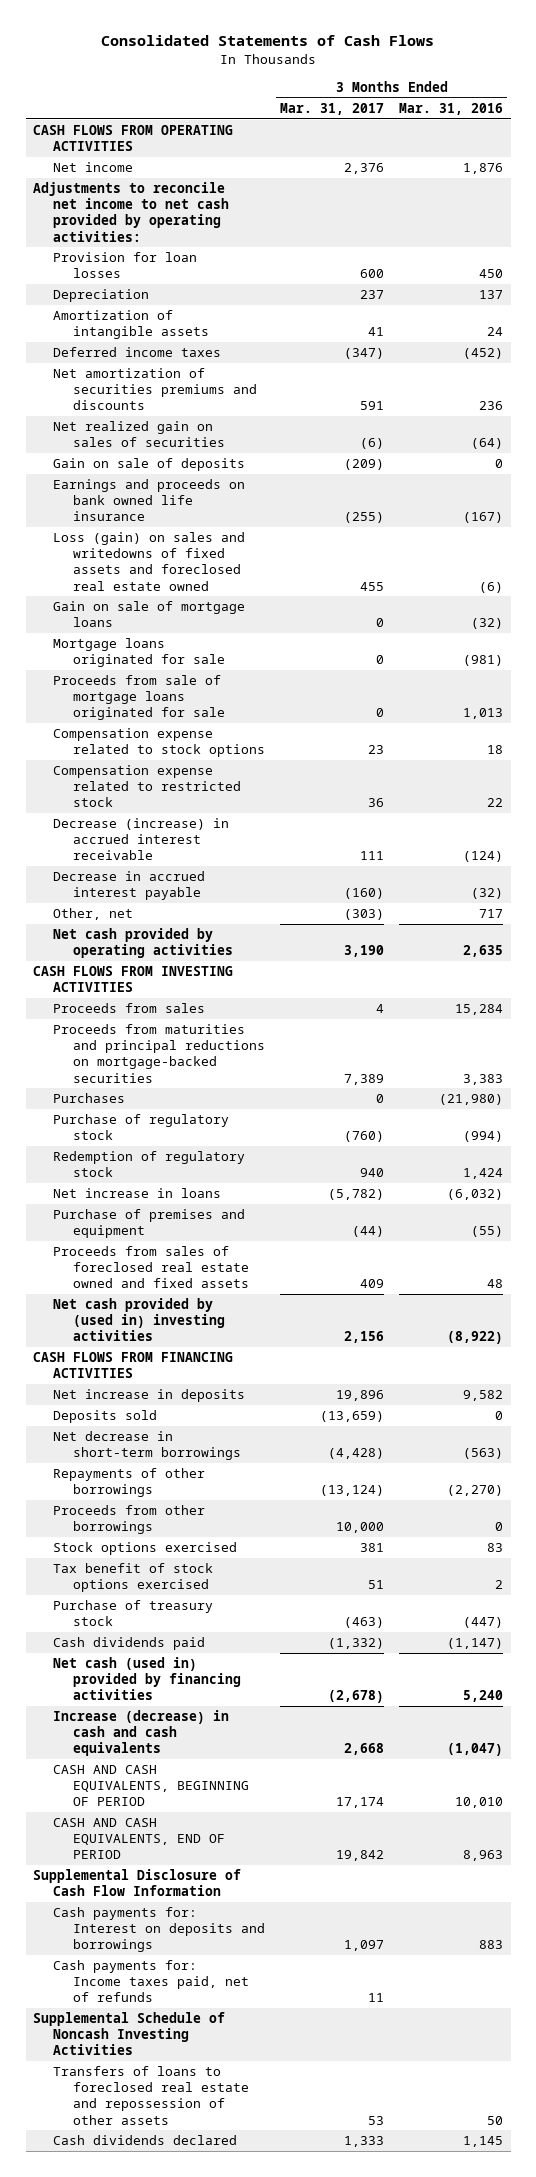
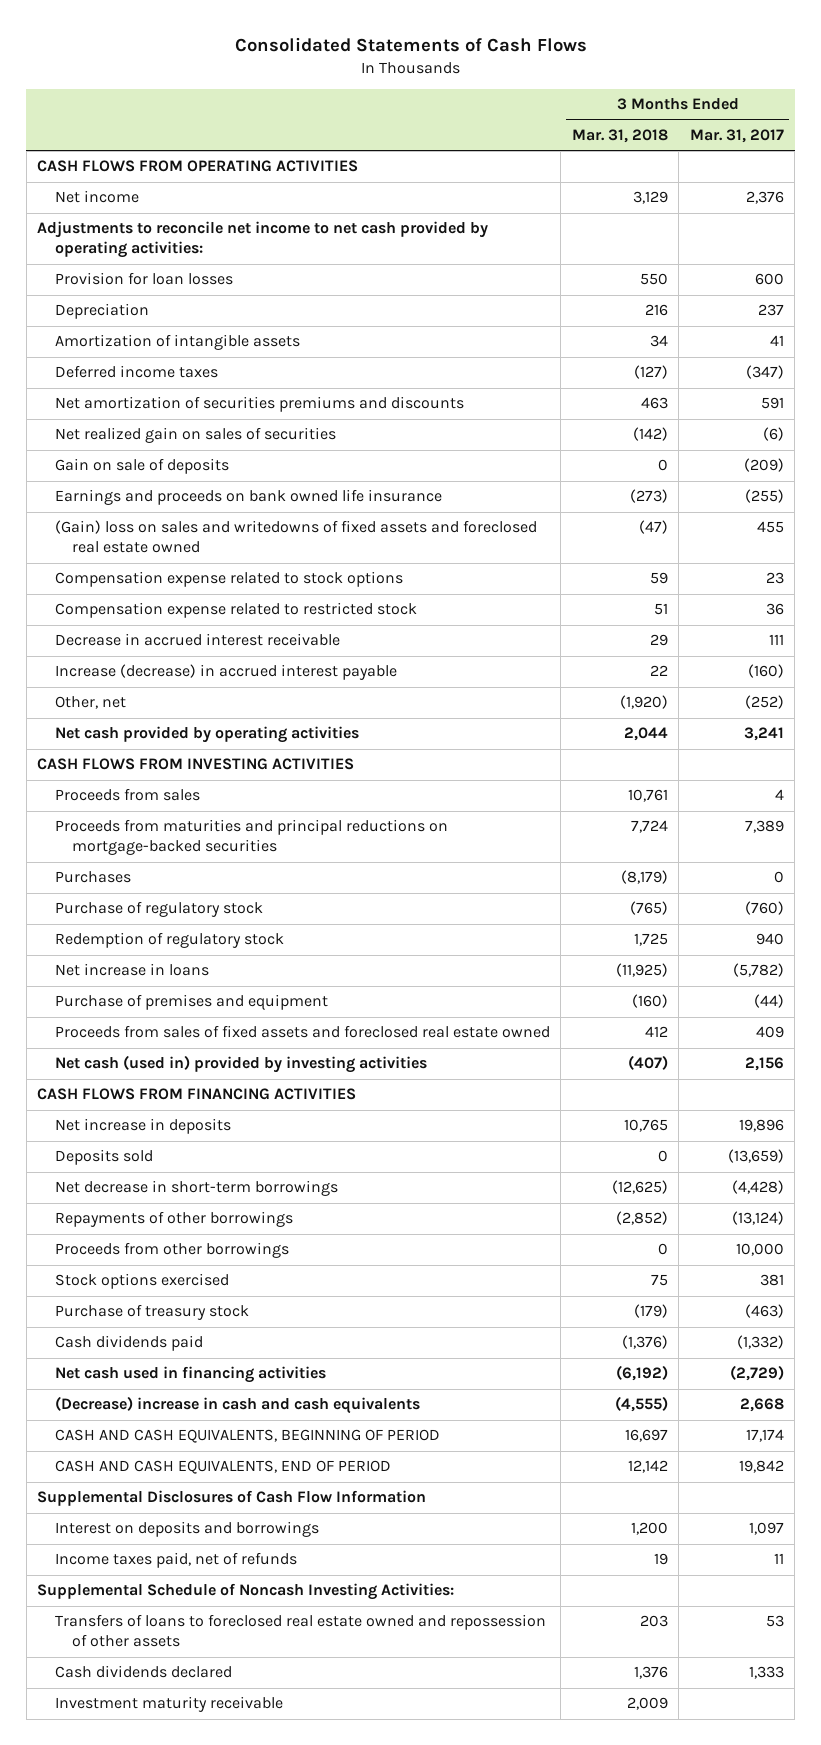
- | 3 Months Ended Mar. 31, 2017 | 3 Months Ended Mar. 31, 2016
+ | 3 Months Ended Mar. 31, 2018 | 3 Months Ended Mar. 31, 2017
- Loss (gain) on sales and writedowns of fixed assets and foreclosed real estate owned | 455 | (6)
- Gain on sale of mortgage loans | 0 | (32)
- Mortgage loans originated for sale | 0 | (981)
- Proceeds from sale of mortgage loans originated for sale | 0 | 1,013
+ (Gain) loss on sales and writedowns of fixed assets and foreclosed real estate owned | (47) | 455
- Decrease (increase) in accrued interest receivable | 111 | (124)
- Decrease in accrued interest payable | (160) | (32)
- Other, net | (303) | 717
- Net cash provided by operating activities | 3,190 | 2,635
+ Decrease in accrued interest receivable | 29 | 111
+ Increase (decrease) in accrued interest payable | 22 | (160)
+ Other, net | (1,920) | (252)
+ Net cash provided by operating activities | 2,044 | 3,241
- Proceeds from sales of foreclosed real estate owned and fixed assets | 409 | 48
- Net cash provided by (used in) investing activities | 2,156 | (8,922)
+ Proceeds from sales of fixed assets and foreclosed real estate owned | 412 | 409
+ Net cash (used in) provided by investing activities | (407) | 2,156
- Tax benefit of stock options exercised | 51 | 2
- Net cash (used in) provided by financing activities | (2,678) | 5,240
- Increase (decrease) in cash and cash equivalents | 2,668 | (1,047)
+ Net cash used in financing activities | (6,192) | (2,729)
+ (Decrease) increase in cash and cash equivalents | (4,555) | 2,668
- Supplemental Disclosure of Cash Flow Information
- Cash payments for: Interest on deposits and borrowings | 1,097 | 883
- Cash payments for: Income taxes paid, net of refunds | 11 |
- Supplemental Schedule of Noncash Investing Activities
- Transfers of loans to foreclosed real estate and repossession of other assets | 53 | 50
+ Supplemental Disclosures of Cash Flow Information
+ Interest on deposits and borrowings | 1,200 | 1,097
+ Income taxes paid, net of refunds | 19 | 11
+ Supplemental Schedule of Noncash Investing Activities:
+ Transfers of loans to foreclosed real estate owned and repossession of other assets | 203 | 53
+ Investment maturity receivable | 2,009 |

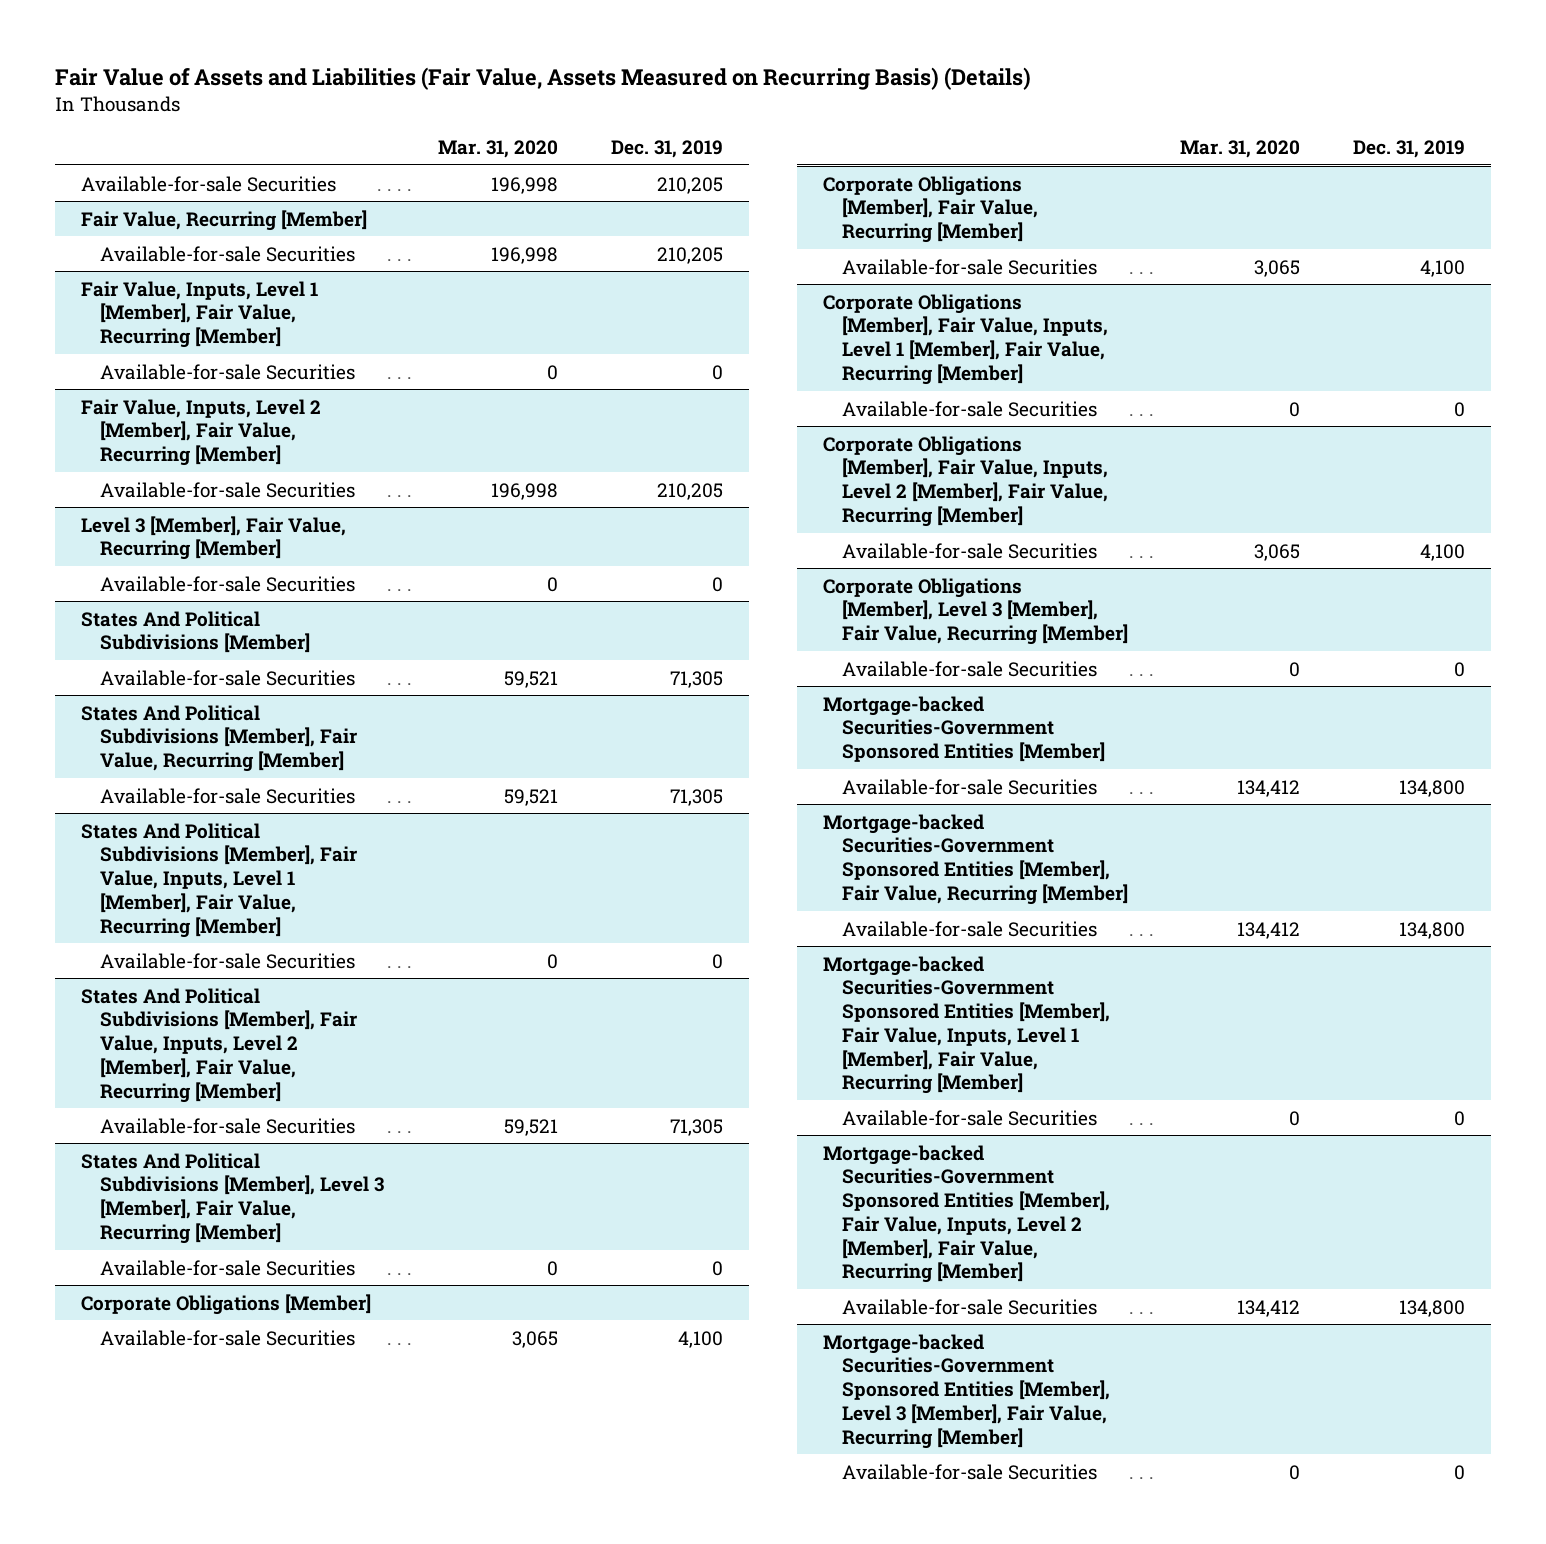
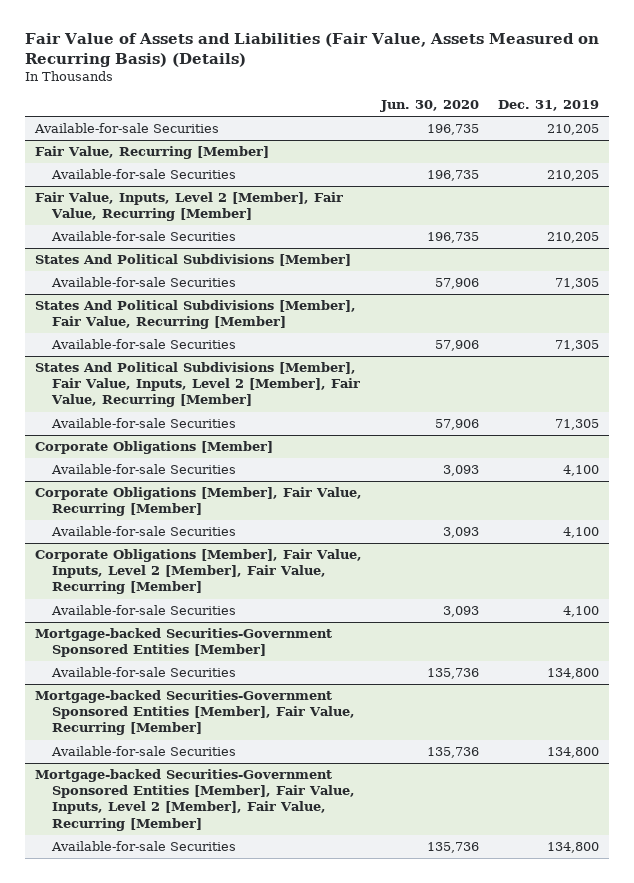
- | Mar. 31, 2020 | Dec. 31, 2019
+ | Jun. 30, 2020 | Dec. 31, 2019
- Fair Value, Inputs, Level 1 [Member], Fair Value, Recurring [Member]
- Available-for-sale Securities | 0 | 0
- Level 3 [Member], Fair Value, Recurring [Member]
- Available-for-sale Securities | 0 | 0
- States And Political Subdivisions [Member], Fair Value, Inputs, Level 1 [Member], Fair Value, Recurring [Member]
- Available-for-sale Securities | 0 | 0
- States And Political Subdivisions [Member], Level 3 [Member], Fair Value, Recurring [Member]
- Available-for-sale Securities | 0 | 0
- Corporate Obligations [Member], Fair Value, Inputs, Level 1 [Member], Fair Value, Recurring [Member]
- Available-for-sale Securities | 0 | 0
- Corporate Obligations [Member], Level 3 [Member], Fair Value, Recurring [Member]
- Available-for-sale Securities | 0 | 0
- Mortgage-backed Securities-Government Sponsored Entities [Member], Fair Value, Inputs, Level 1 [Member], Fair Value, Recurring [Member]
- Available-for-sale Securities | 0 | 0
- Mortgage-backed Securities-Government Sponsored Entities [Member], Level 3 [Member], Fair Value, Recurring [Member]
- Available-for-sale Securities | 0 | 0

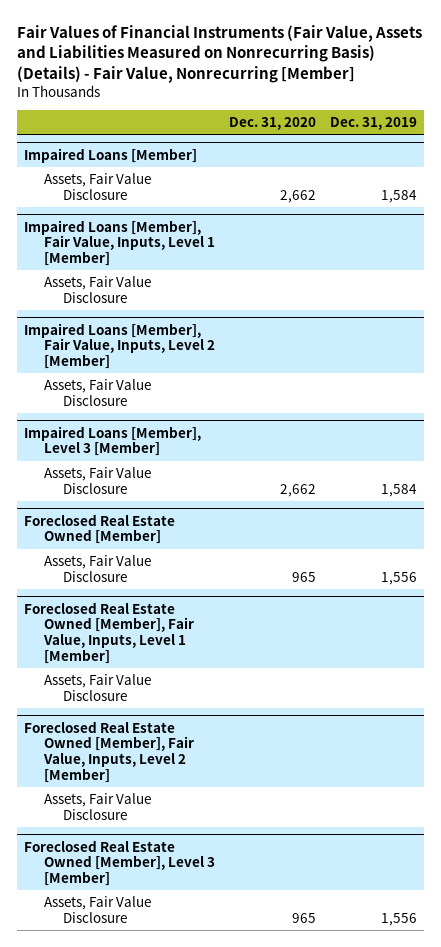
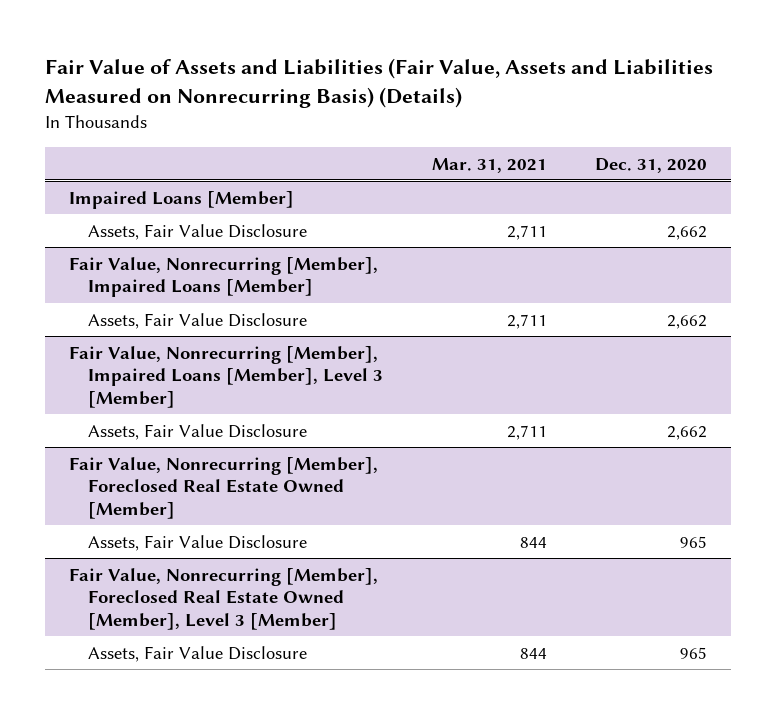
- Fair Values of Financial Instruments (Fair Value, Assets and Liabilities Measured on Nonrecurring Basis) (Details) - Fair Value, Nonrecurring [Member]
+ Fair Value of Assets and Liabilities (Fair Value, Assets and Liabilities Measured on Nonrecurring Basis) (Details)
- | Dec. 31, 2020 | Dec. 31, 2019
+ | Mar. 31, 2021 | Dec. 31, 2020
- Impaired Loans [Member], Fair Value, Inputs, Level 1 [Member]
- Assets, Fair Value Disclosure
- Impaired Loans [Member], Fair Value, Inputs, Level 2 [Member]
- Assets, Fair Value Disclosure
- Impaired Loans [Member], Level 3 [Member]
+ Fair Value, Nonrecurring [Member], Impaired Loans [Member]
- Foreclosed Real Estate Owned [Member]
+ Fair Value, Nonrecurring [Member], Impaired Loans [Member], Level 3 [Member]
+ Assets, Fair Value Disclosure | 2,711 | 2,662
+ Fair Value, Nonrecurring [Member], Foreclosed Real Estate Owned [Member]
- Foreclosed Real Estate Owned [Member], Fair Value, Inputs, Level 1 [Member]
- Assets, Fair Value Disclosure
- Foreclosed Real Estate Owned [Member], Fair Value, Inputs, Level 2 [Member]
- Assets, Fair Value Disclosure
- Foreclosed Real Estate Owned [Member], Level 3 [Member]
+ Fair Value, Nonrecurring [Member], Foreclosed Real Estate Owned [Member], Level 3 [Member]

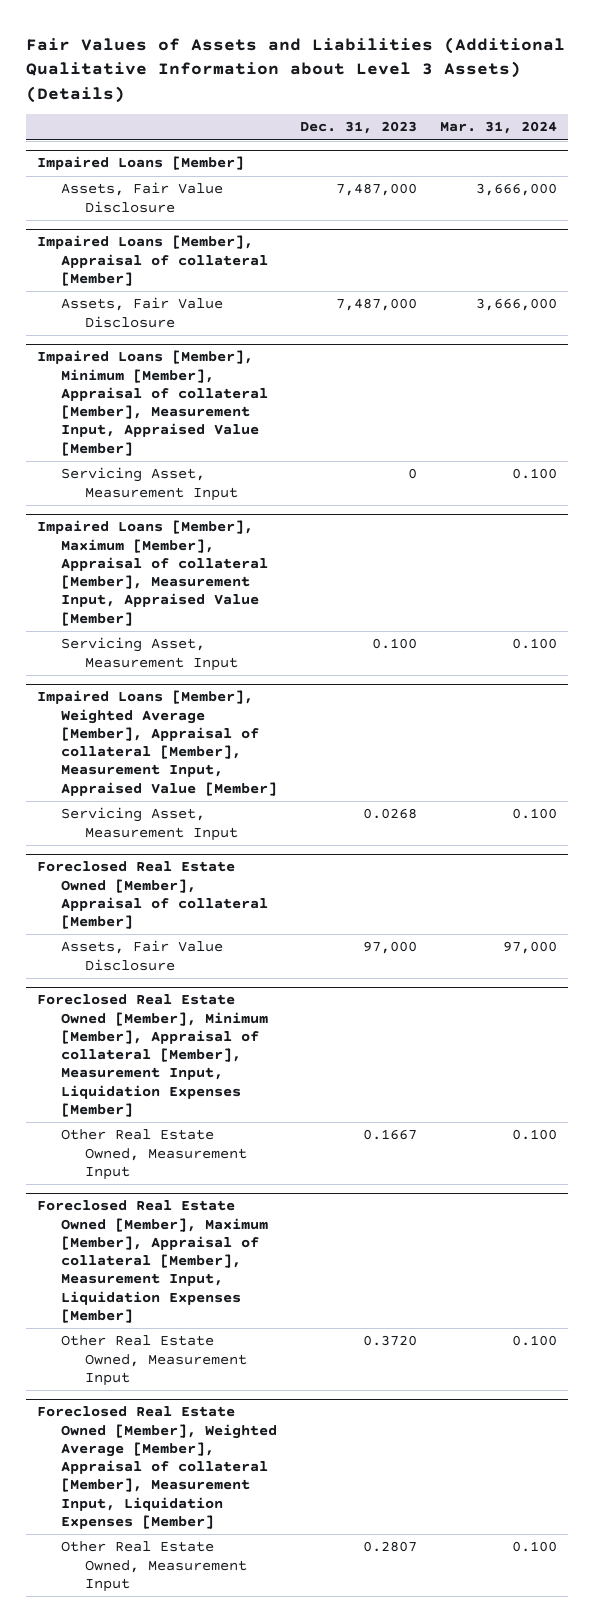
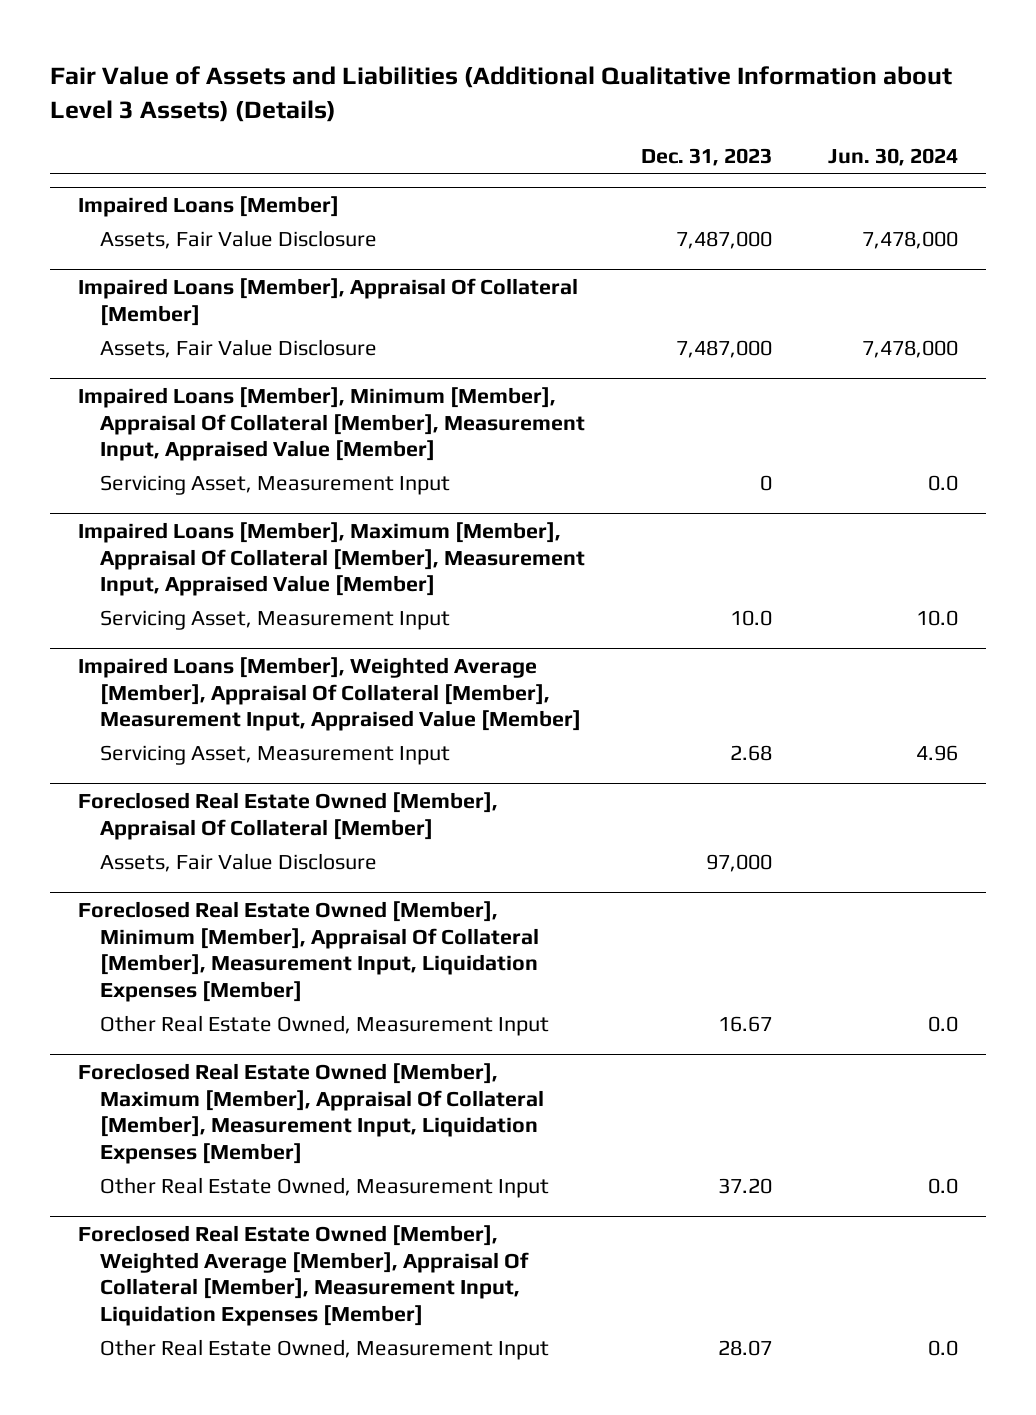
- Fair Values of Assets and Liabilities (Additional Qualitative Information about Level 3 Assets) (Details)
+ Fair Value of Assets and Liabilities (Additional Qualitative Information about Level 3 Assets) (Details)
- | Dec. 31, 2023 | Mar. 31, 2024
+ | Dec. 31, 2023 | Jun. 30, 2024
- Impaired Loans [Member], Appraisal of collateral [Member]
+ Impaired Loans [Member], Appraisal Of Collateral [Member]
- Impaired Loans [Member], Minimum [Member], Appraisal of collateral [Member], Measurement Input, Appraised Value [Member]
+ Impaired Loans [Member], Minimum [Member], Appraisal Of Collateral [Member], Measurement Input, Appraised Value [Member]
- Impaired Loans [Member], Maximum [Member], Appraisal of collateral [Member], Measurement Input, Appraised Value [Member]
- Servicing Asset, Measurement Input | 0.100 | 0.100
- Impaired Loans [Member], Weighted Average [Member], Appraisal of collateral [Member], Measurement Input, Appraised Value [Member]
- Servicing Asset, Measurement Input | 0.0268 | 0.100
- Foreclosed Real Estate Owned [Member], Appraisal of collateral [Member]
+ Impaired Loans [Member], Maximum [Member], Appraisal Of Collateral [Member], Measurement Input, Appraised Value [Member]
+ Servicing Asset, Measurement Input | 10.0 | 10.0
+ Impaired Loans [Member], Weighted Average [Member], Appraisal Of Collateral [Member], Measurement Input, Appraised Value [Member]
+ Servicing Asset, Measurement Input | 2.68 | 4.96
+ Foreclosed Real Estate Owned [Member], Appraisal Of Collateral [Member]
- Foreclosed Real Estate Owned [Member], Minimum [Member], Appraisal of collateral [Member], Measurement Input, Liquidation Expenses [Member]
- Other Real Estate Owned, Measurement Input | 0.1667 | 0.100
- Foreclosed Real Estate Owned [Member], Maximum [Member], Appraisal of collateral [Member], Measurement Input, Liquidation Expenses [Member]
- Other Real Estate Owned, Measurement Input | 0.3720 | 0.100
- Foreclosed Real Estate Owned [Member], Weighted Average [Member], Appraisal of collateral [Member], Measurement Input, Liquidation Expenses [Member]
- Other Real Estate Owned, Measurement Input | 0.2807 | 0.100
+ Foreclosed Real Estate Owned [Member], Minimum [Member], Appraisal Of Collateral [Member], Measurement Input, Liquidation Expenses [Member]
+ Other Real Estate Owned, Measurement Input | 16.67 | 0.0
+ Foreclosed Real Estate Owned [Member], Maximum [Member], Appraisal Of Collateral [Member], Measurement Input, Liquidation Expenses [Member]
+ Other Real Estate Owned, Measurement Input | 37.20 | 0.0
+ Foreclosed Real Estate Owned [Member], Weighted Average [Member], Appraisal Of Collateral [Member], Measurement Input, Liquidation Expenses [Member]
+ Other Real Estate Owned, Measurement Input | 28.07 | 0.0

